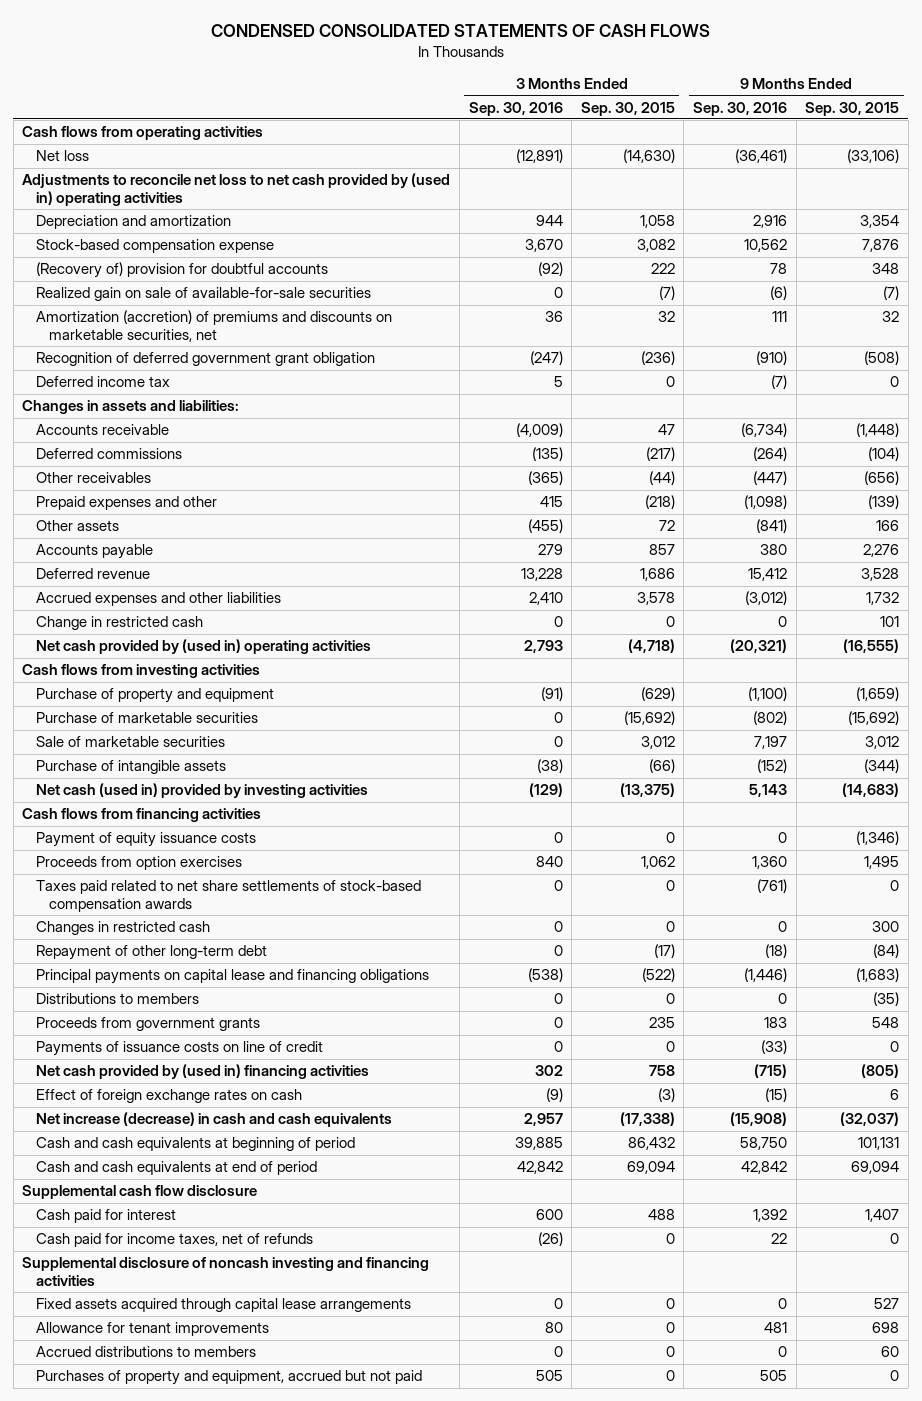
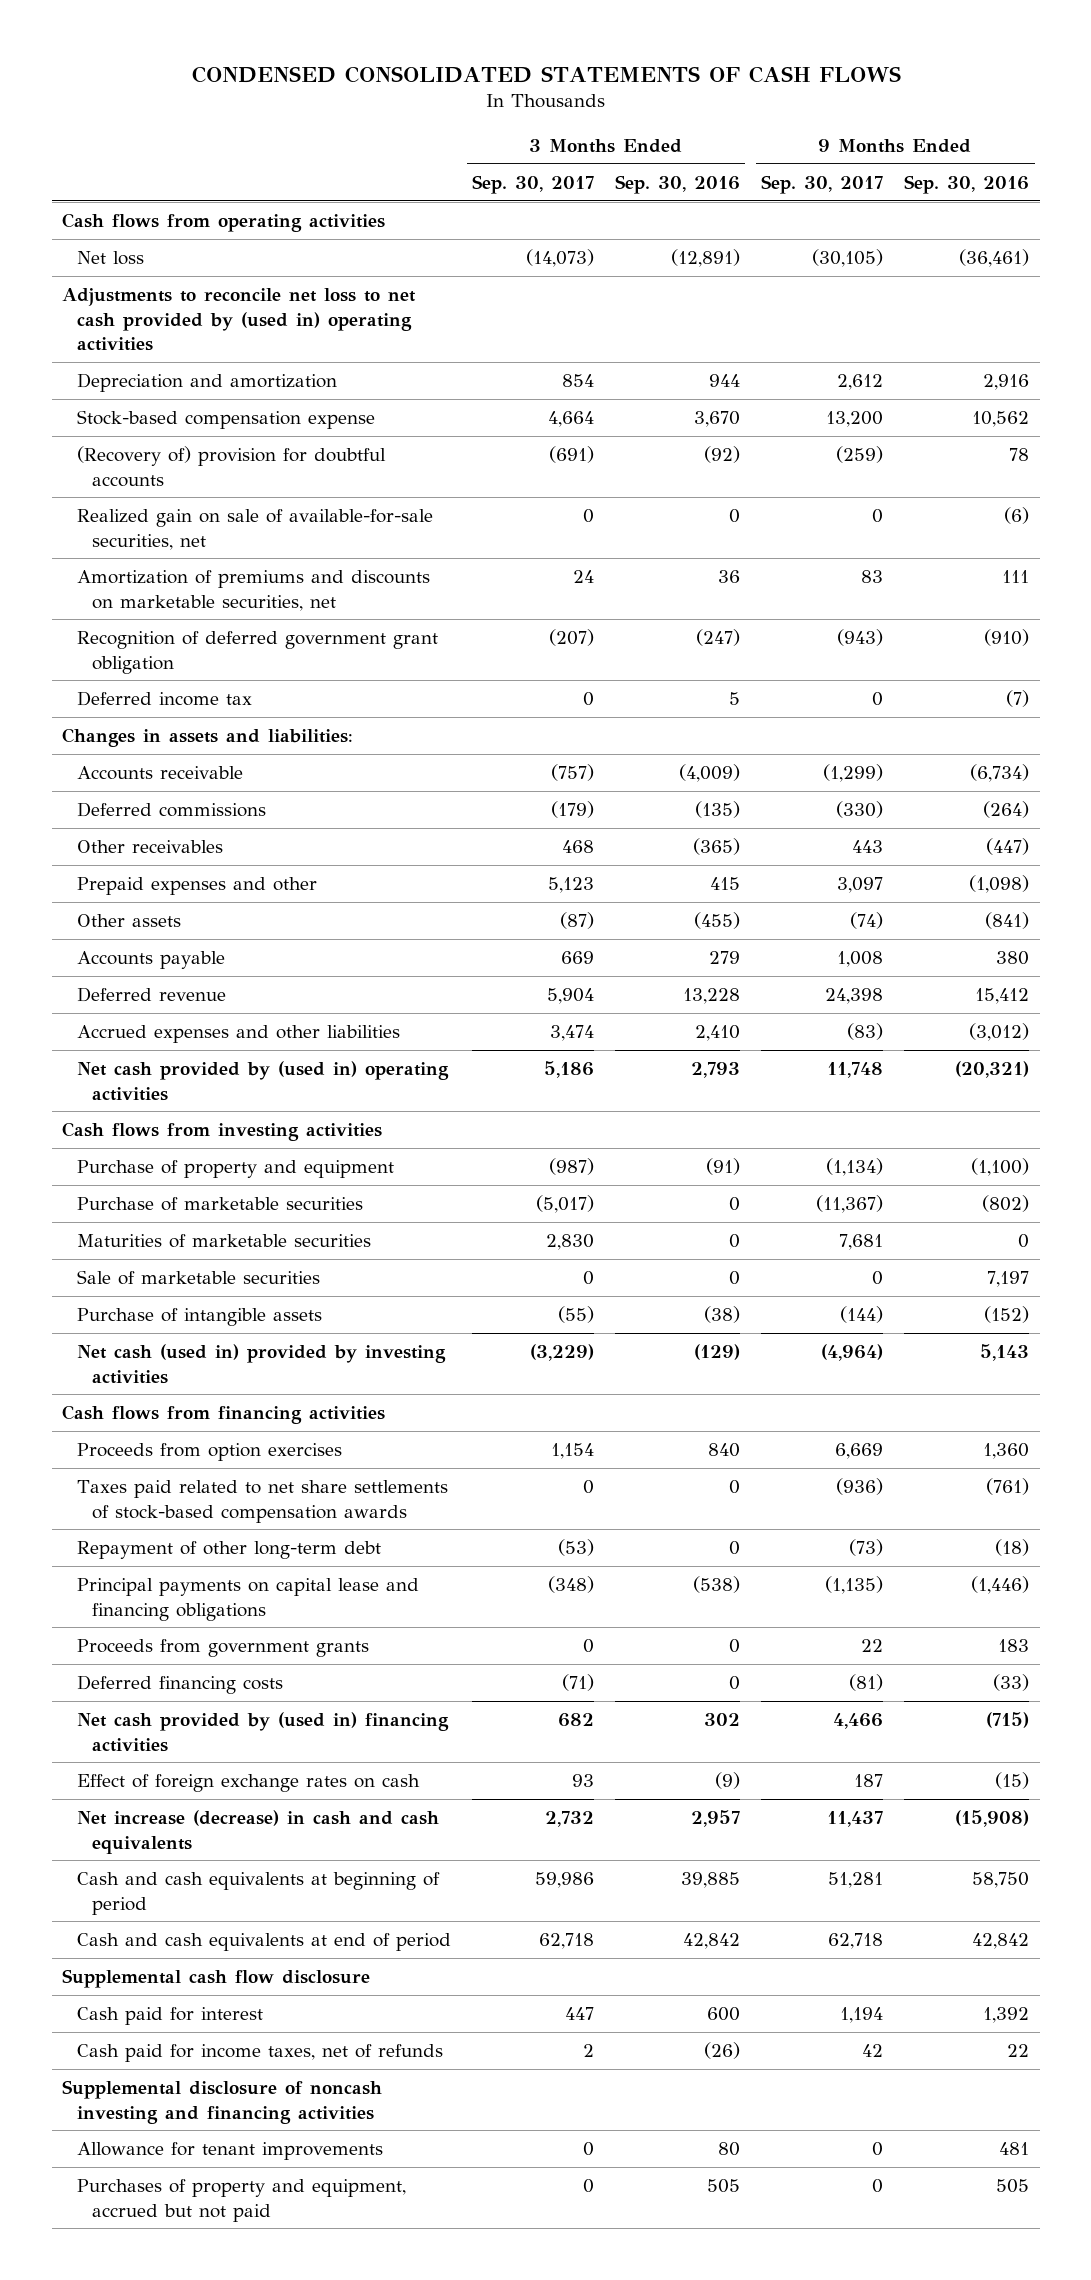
- | 3 Months Ended Sep. 30, 2016 | 3 Months Ended Sep. 30, 2015 | 9 Months Ended Sep. 30, 2016 | 9 Months Ended Sep. 30, 2015
+ | 3 Months Ended Sep. 30, 2017 | 3 Months Ended Sep. 30, 2016 | 9 Months Ended Sep. 30, 2017 | 9 Months Ended Sep. 30, 2016
- Realized gain on sale of available-for-sale securities | 0 | (7) | (6) | (7)
- Amortization (accretion) of premiums and discounts on marketable securities, net | 36 | 32 | 111 | 32
+ Realized gain on sale of available-for-sale securities, net | 0 | 0 | 0 | (6)
+ Amortization of premiums and discounts on marketable securities, net | 24 | 36 | 83 | 111
- Change in restricted cash | 0 | 0 | 0 | 101
+ Maturities of marketable securities | 2,830 | 0 | 7,681 | 0
- Payment of equity issuance costs | 0 | 0 | 0 | (1,346)
- Changes in restricted cash | 0 | 0 | 0 | 300
- Distributions to members | 0 | 0 | 0 | (35)
- Payments of issuance costs on line of credit | 0 | 0 | (33) | 0
+ Deferred financing costs | (71) | 0 | (81) | (33)
- Fixed assets acquired through capital lease arrangements | 0 | 0 | 0 | 527
- Accrued distributions to members | 0 | 0 | 0 | 60

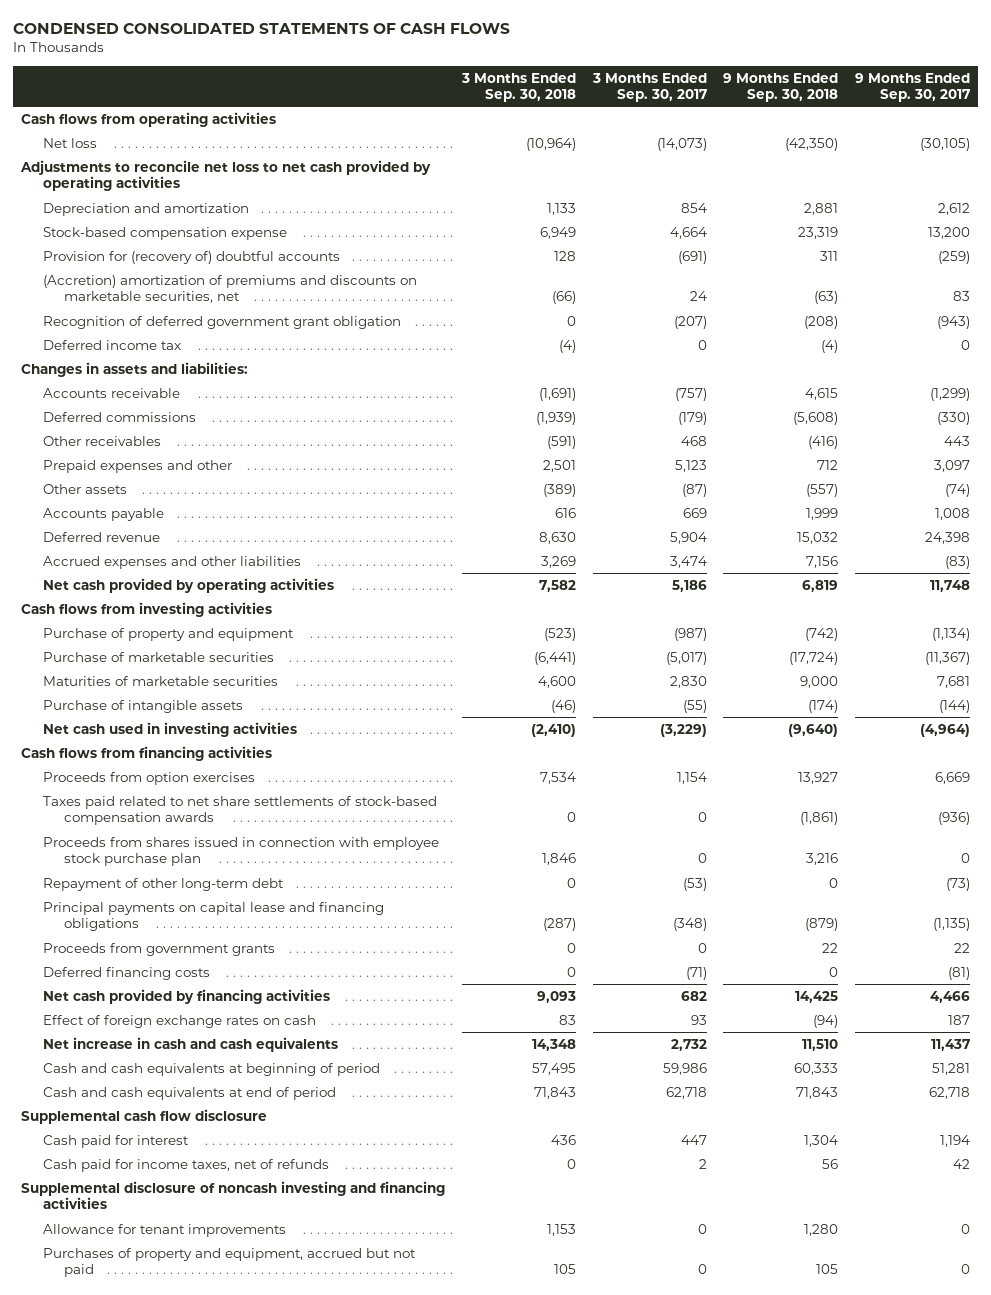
- | 3 Months Ended Sep. 30, 2017 | 3 Months Ended Sep. 30, 2016 | 9 Months Ended Sep. 30, 2017 | 9 Months Ended Sep. 30, 2016
+ | 3 Months Ended Sep. 30, 2018 | 3 Months Ended Sep. 30, 2017 | 9 Months Ended Sep. 30, 2018 | 9 Months Ended Sep. 30, 2017
- Adjustments to reconcile net loss to net cash provided by (used in) operating activities
+ Adjustments to reconcile net loss to net cash provided by operating activities
- (Recovery of) provision for doubtful accounts | (691) | (92) | (259) | 78
- Realized gain on sale of available-for-sale securities, net | 0 | 0 | 0 | (6)
- Amortization of premiums and discounts on marketable securities, net | 24 | 36 | 83 | 111
+ Provision for (recovery of) doubtful accounts | 128 | (691) | 311 | (259)
+ (Accretion) amortization of premiums and discounts on marketable securities, net | (66) | 24 | (63) | 83
- Net cash provided by (used in) operating activities | 5,186 | 2,793 | 11,748 | (20,321)
+ Net cash provided by operating activities | 7,582 | 5,186 | 6,819 | 11,748
- Sale of marketable securities | 0 | 0 | 0 | 7,197
- Net cash (used in) provided by investing activities | (3,229) | (129) | (4,964) | 5,143
+ Net cash used in investing activities | (2,410) | (3,229) | (9,640) | (4,964)
+ Proceeds from shares issued in connection with employee stock purchase plan | 1,846 | 0 | 3,216 | 0
- Net cash provided by (used in) financing activities | 682 | 302 | 4,466 | (715)
+ Net cash provided by financing activities | 9,093 | 682 | 14,425 | 4,466
- Net increase (decrease) in cash and cash equivalents | 2,732 | 2,957 | 11,437 | (15,908)
+ Net increase in cash and cash equivalents | 14,348 | 2,732 | 11,510 | 11,437

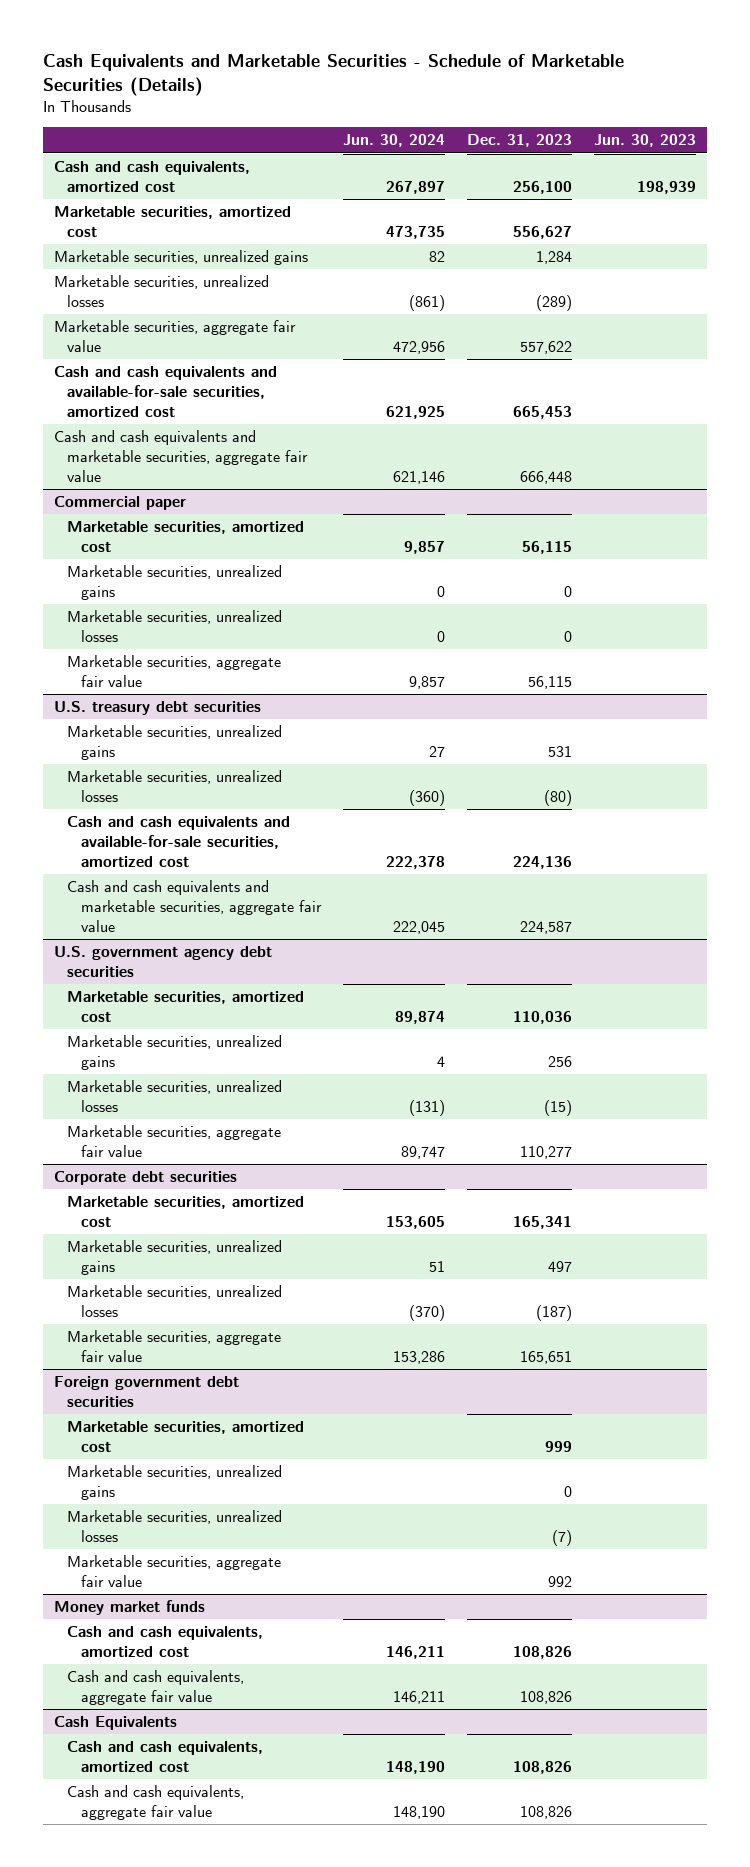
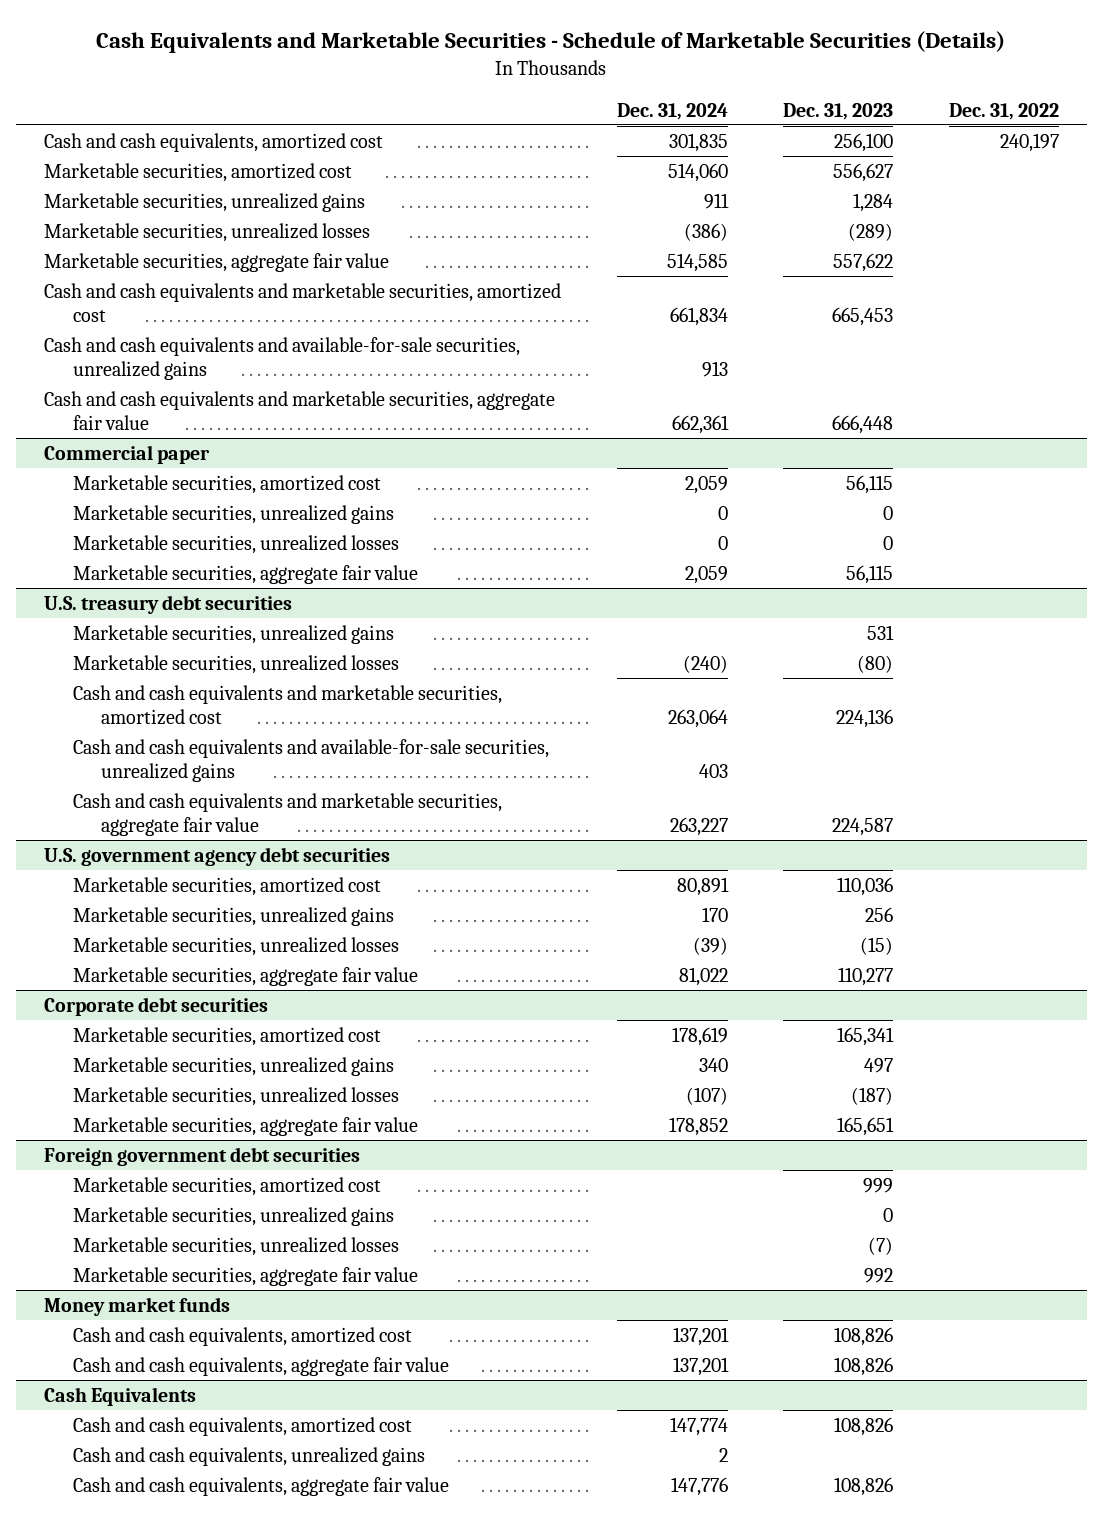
- | Jun. 30, 2024 | Dec. 31, 2023 | Jun. 30, 2023
+ | Dec. 31, 2024 | Dec. 31, 2023 | Dec. 31, 2022
- Cash and cash equivalents and available-for-sale securities, amortized cost | 621,925 | 665,453 |
+ Cash and cash equivalents and marketable securities, amortized cost | 661,834 | 665,453 |
+ Cash and cash equivalents and available-for-sale securities, unrealized gains | 913 | |
@ U.S. treasury debt securities
- Cash and cash equivalents and available-for-sale securities, amortized cost | 222,378 | 224,136 |
+ Cash and cash equivalents and marketable securities, amortized cost | 263,064 | 224,136 |
+ Cash and cash equivalents and available-for-sale securities, unrealized gains | 403 | |
@ Cash Equivalents
+ Cash and cash equivalents, unrealized gains | 2 | |

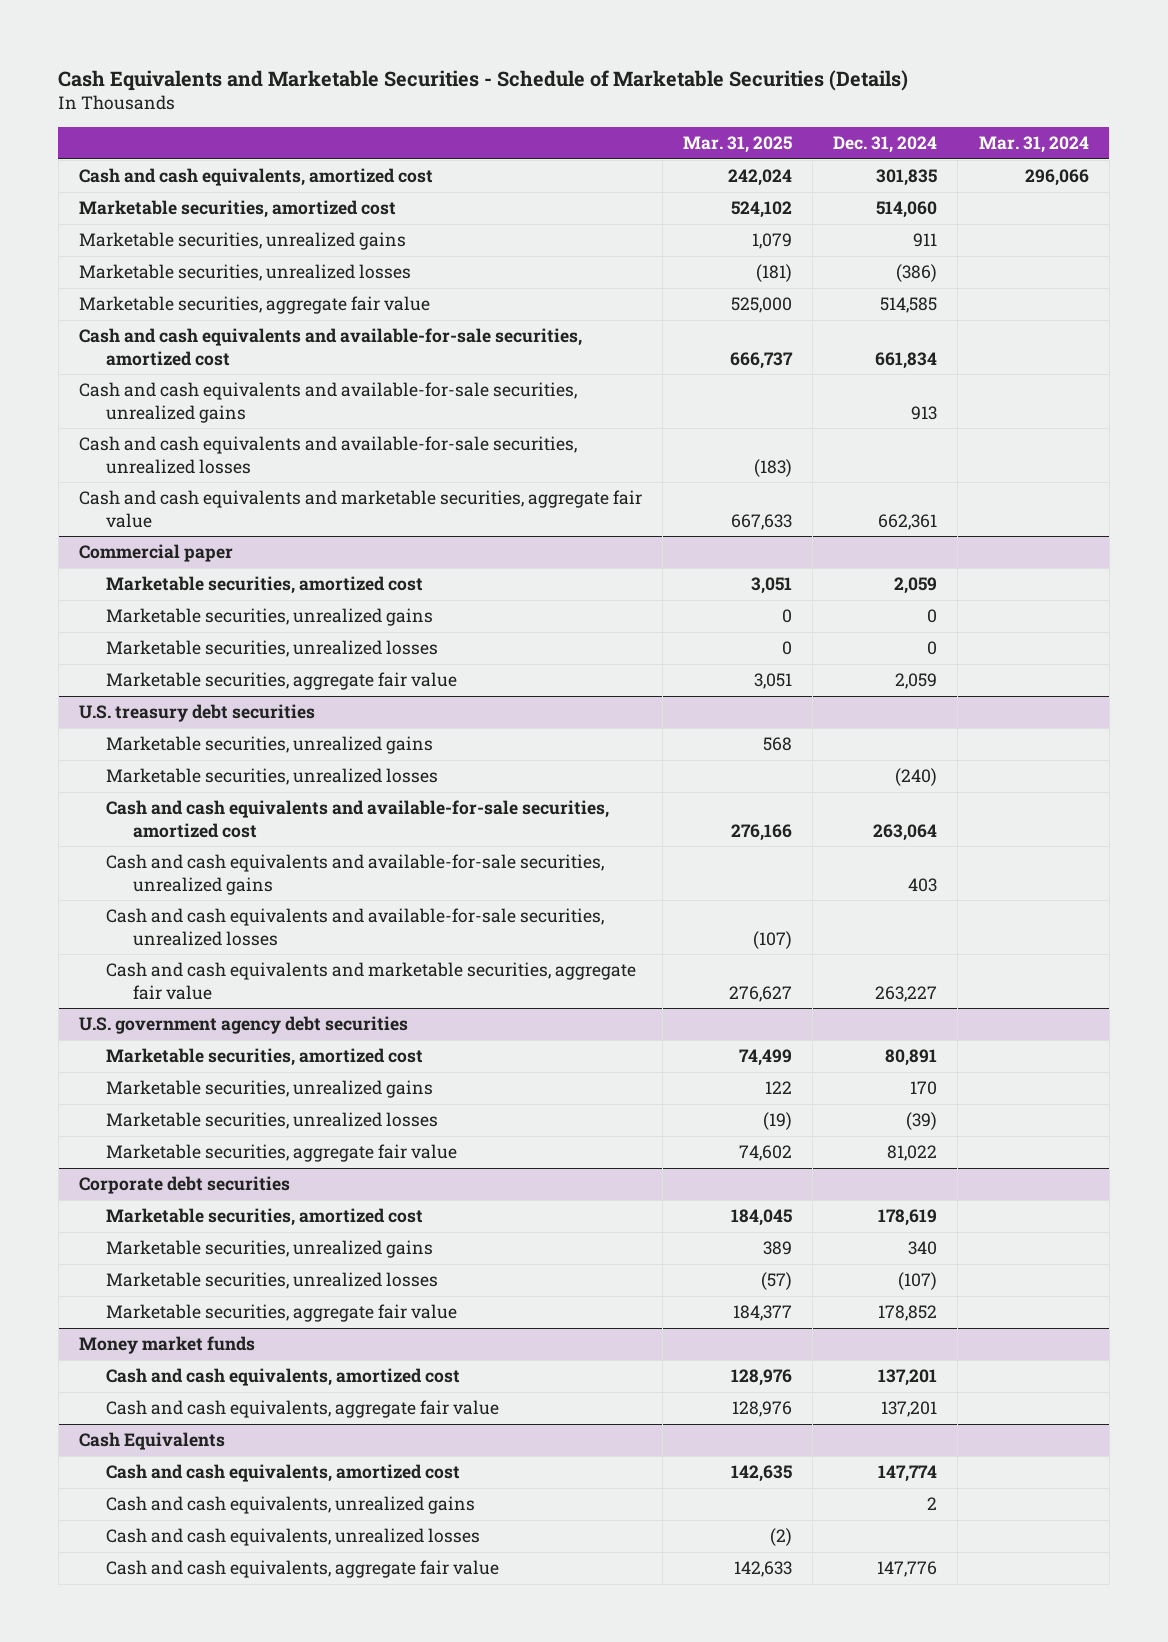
- | Dec. 31, 2024 | Dec. 31, 2023 | Dec. 31, 2022
+ | Mar. 31, 2025 | Dec. 31, 2024 | Mar. 31, 2024
- Cash and cash equivalents and marketable securities, amortized cost | 661,834 | 665,453 |
+ Cash and cash equivalents and available-for-sale securities, amortized cost | 666,737 | 661,834 |
+ Cash and cash equivalents and available-for-sale securities, unrealized losses | (183) | |
@ U.S. treasury debt securities
- Cash and cash equivalents and marketable securities, amortized cost | 263,064 | 224,136 |
+ Cash and cash equivalents and available-for-sale securities, amortized cost | 276,166 | 263,064 |
+ Cash and cash equivalents and available-for-sale securities, unrealized losses | (107) | |
- Foreign government debt securities
- Marketable securities, amortized cost | | 999 |
- Marketable securities, unrealized gains | | 0 |
- Marketable securities, unrealized losses | | (7) |
- Marketable securities, aggregate fair value | | 992 |
@ Cash Equivalents
+ Cash and cash equivalents, unrealized losses | (2) | |

